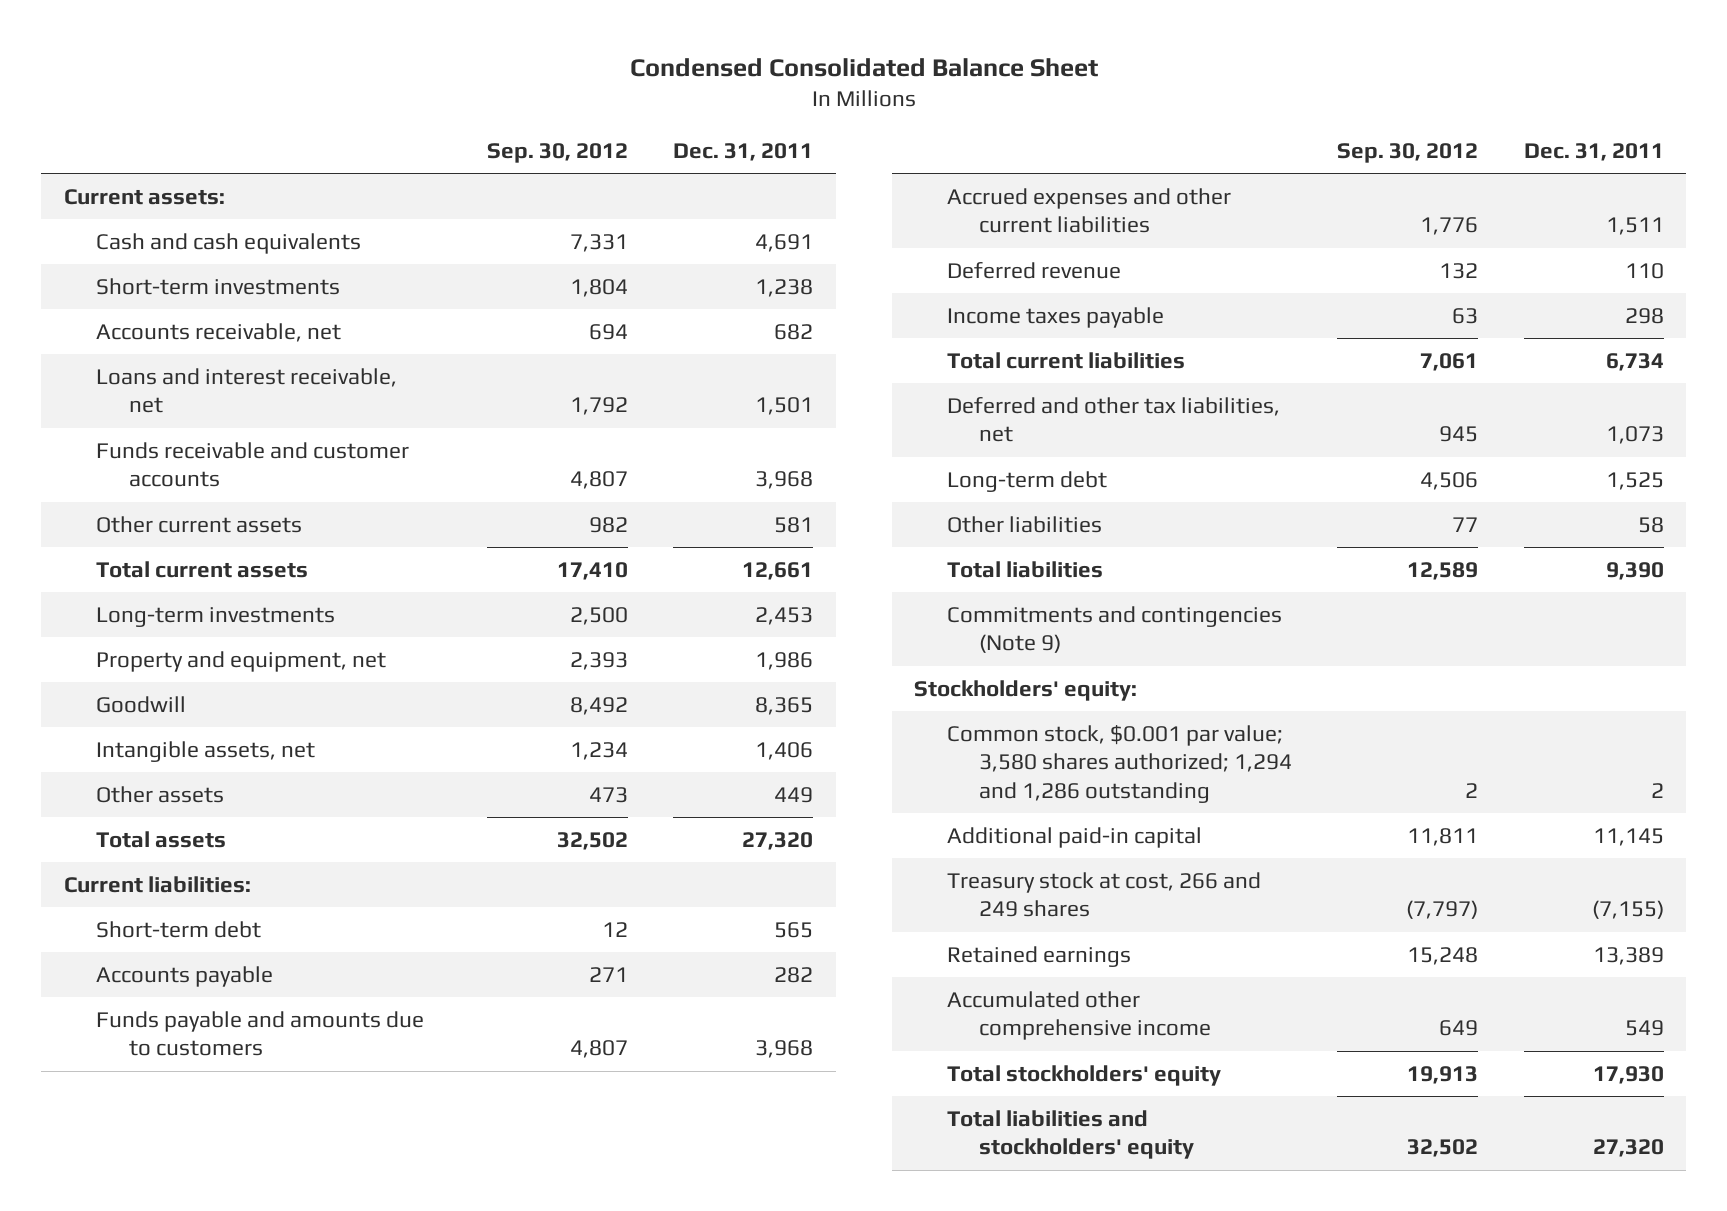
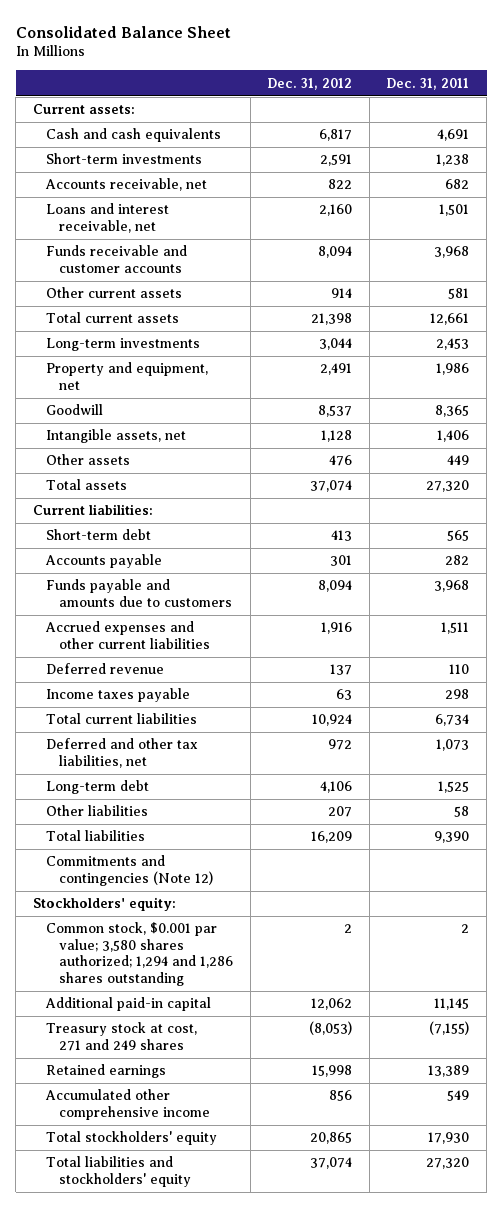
- Condensed Consolidated Balance Sheet
+ Consolidated Balance Sheet
- | Sep. 30, 2012 | Dec. 31, 2011
+ | Dec. 31, 2012 | Dec. 31, 2011
- Commitments and contingencies (Note 9)
+ Commitments and contingencies (Note 12)
- Common stock, $0.001 par value; 3,580 shares authorized; 1,294 and 1,286 outstanding | 2 | 2
+ Common stock, $0.001 par value; 3,580 shares authorized; 1,294 and 1,286 shares outstanding | 2 | 2
- Treasury stock at cost, 266 and 249 shares | (7,797) | (7,155)
+ Treasury stock at cost, 271 and 249 shares | (8,053) | (7,155)

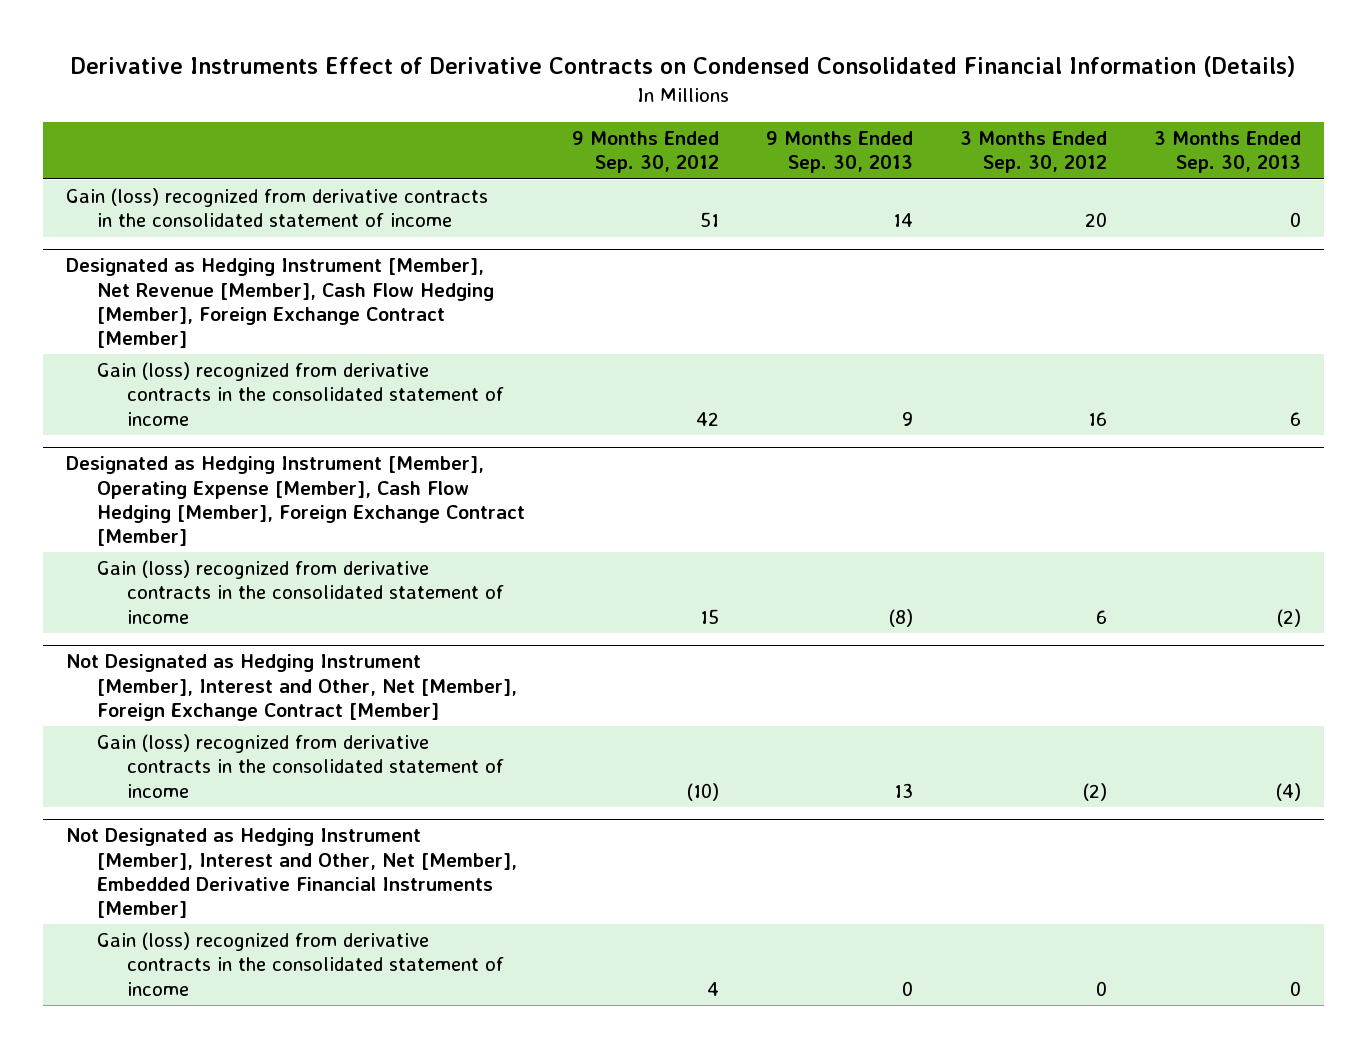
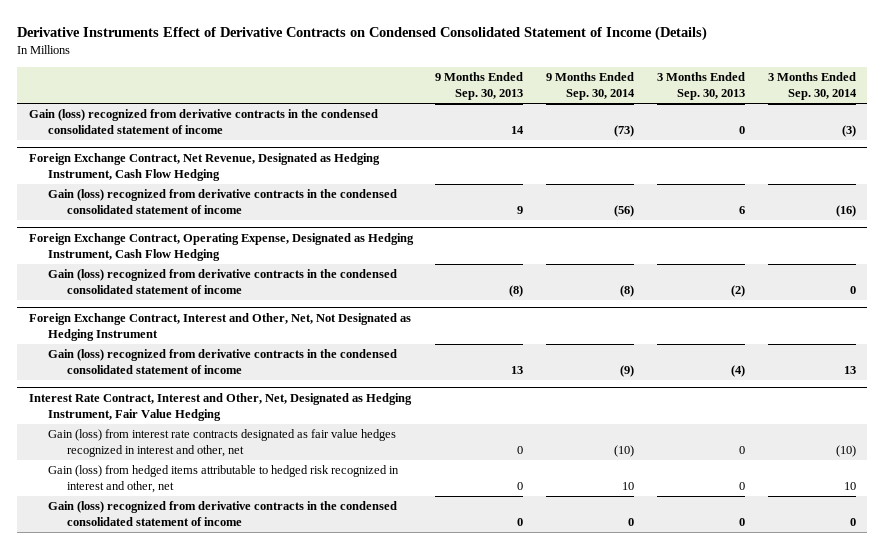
- Derivative Instruments Effect of Derivative Contracts on Condensed Consolidated Financial Information (Details)
+ Derivative Instruments Effect of Derivative Contracts on Condensed Consolidated Statement of Income (Details)
- | 9 Months Ended Sep. 30, 2012 | 9 Months Ended Sep. 30, 2013 | 3 Months Ended Sep. 30, 2012 | 3 Months Ended Sep. 30, 2013
+ | 9 Months Ended Sep. 30, 2013 | 9 Months Ended Sep. 30, 2014 | 3 Months Ended Sep. 30, 2013 | 3 Months Ended Sep. 30, 2014
- Gain (loss) recognized from derivative contracts in the consolidated statement of income | 51 | 14 | 20 | 0
- Designated as Hedging Instrument [Member], Net Revenue [Member], Cash Flow Hedging [Member], Foreign Exchange Contract [Member]
- Gain (loss) recognized from derivative contracts in the consolidated statement of income | 42 | 9 | 16 | 6
- Designated as Hedging Instrument [Member], Operating Expense [Member], Cash Flow Hedging [Member], Foreign Exchange Contract [Member]
- Gain (loss) recognized from derivative contracts in the consolidated statement of income | 15 | (8) | 6 | (2)
- Not Designated as Hedging Instrument [Member], Interest and Other, Net [Member], Foreign Exchange Contract [Member]
- Gain (loss) recognized from derivative contracts in the consolidated statement of income | (10) | 13 | (2) | (4)
- Not Designated as Hedging Instrument [Member], Interest and Other, Net [Member], Embedded Derivative Financial Instruments [Member]
- Gain (loss) recognized from derivative contracts in the consolidated statement of income | 4 | 0 | 0 | 0
+ Gain (loss) recognized from derivative contracts in the condensed consolidated statement of income | 14 | (73) | 0 | (3)
+ Foreign Exchange Contract, Net Revenue, Designated as Hedging Instrument, Cash Flow Hedging
+ Gain (loss) recognized from derivative contracts in the condensed consolidated statement of income | 9 | (56) | 6 | (16)
+ Foreign Exchange Contract, Operating Expense, Designated as Hedging Instrument, Cash Flow Hedging
+ Gain (loss) recognized from derivative contracts in the condensed consolidated statement of income | (8) | (8) | (2) | 0
+ Foreign Exchange Contract, Interest and Other, Net, Not Designated as Hedging Instrument
+ Gain (loss) recognized from derivative contracts in the condensed consolidated statement of income | 13 | (9) | (4) | 13
+ Interest Rate Contract, Interest and Other, Net, Designated as Hedging Instrument, Fair Value Hedging
+ Gain (loss) from interest rate contracts designated as fair value hedges recognized in interest and other, net | 0 | (10) | 0 | (10)
+ Gain (loss) from hedged items attributable to hedged risk recognized in interest and other, net | 0 | 10 | 0 | 10
+ Gain (loss) recognized from derivative contracts in the condensed consolidated statement of income | 0 | 0 | 0 | 0

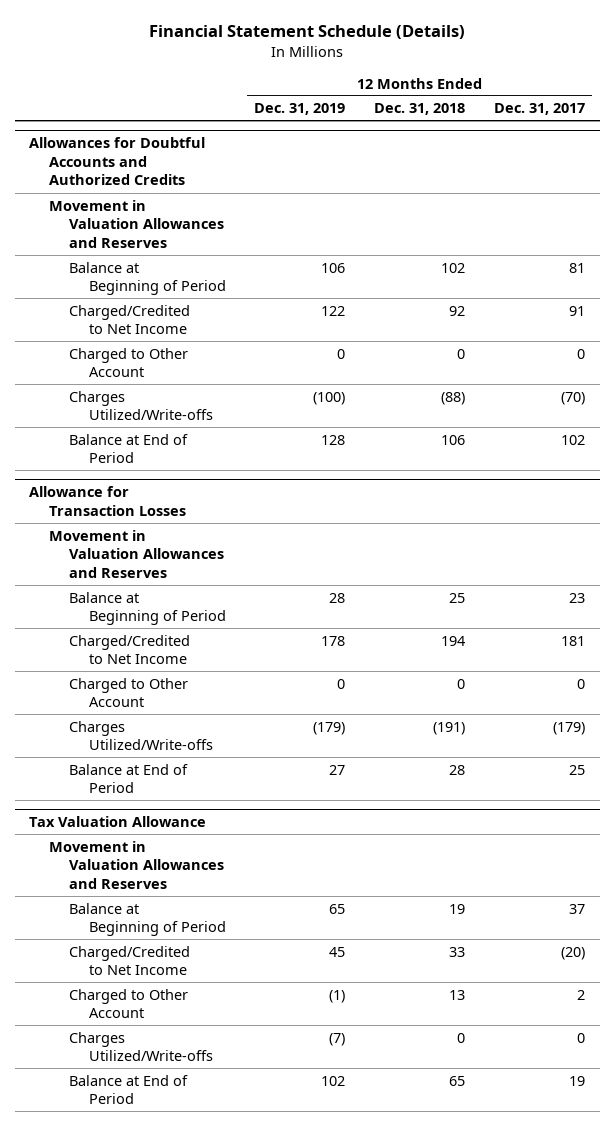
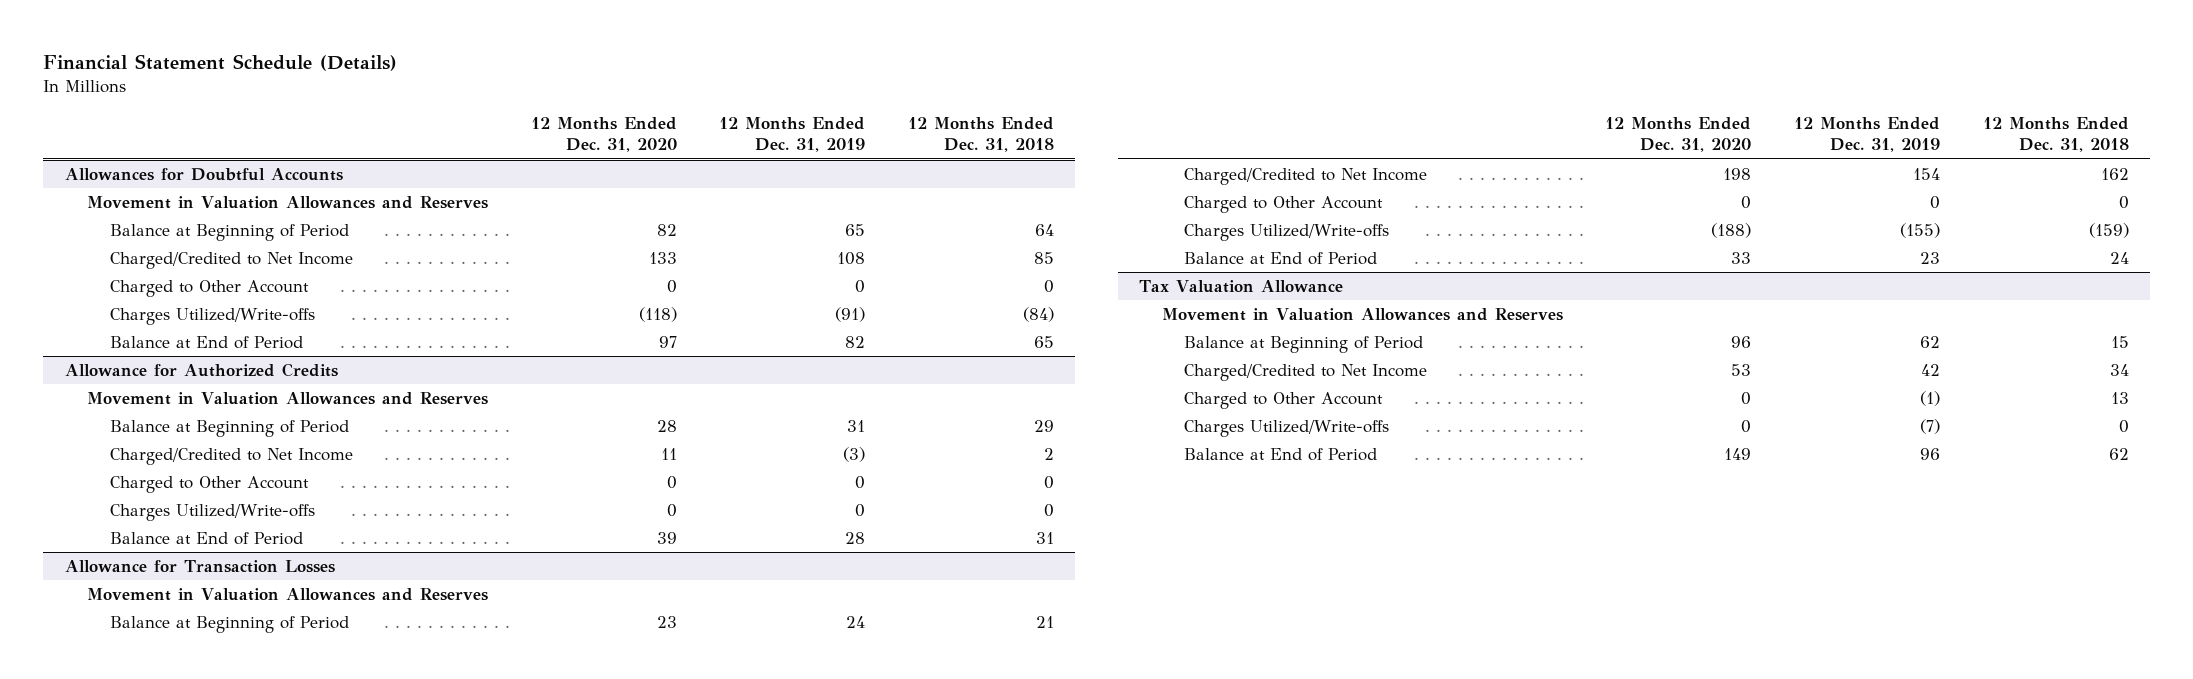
- | 12 Months Ended Dec. 31, 2019 | 12 Months Ended Dec. 31, 2018 | 12 Months Ended Dec. 31, 2017
+ | 12 Months Ended Dec. 31, 2020 | 12 Months Ended Dec. 31, 2019 | 12 Months Ended Dec. 31, 2018
- Allowances for Doubtful Accounts and Authorized Credits
+ Allowances for Doubtful Accounts
- Balance at Beginning of Period | 106 | 102 | 81
- Charged/Credited to Net Income | 122 | 92 | 91
+ Balance at Beginning of Period | 82 | 65 | 64
+ Charged/Credited to Net Income | 133 | 108 | 85
- Charges Utilized/Write-offs | (100) | (88) | (70)
- Balance at End of Period | 128 | 106 | 102
+ Charges Utilized/Write-offs | (118) | (91) | (84)
+ Balance at End of Period | 97 | 82 | 65
+ Allowance for Authorized Credits
+ Movement in Valuation Allowances and Reserves
+ Balance at Beginning of Period | 28 | 31 | 29
+ Charged/Credited to Net Income | 11 | (3) | 2
+ Charged to Other Account | 0 | 0 | 0
+ Charges Utilized/Write-offs | 0 | 0 | 0
+ Balance at End of Period | 39 | 28 | 31
@ Allowance for Transaction Losses
- Balance at Beginning of Period | 28 | 25 | 23
- Charged/Credited to Net Income | 178 | 194 | 181
+ Balance at Beginning of Period | 23 | 24 | 21
+ Charged/Credited to Net Income | 198 | 154 | 162
- Charges Utilized/Write-offs | (179) | (191) | (179)
- Balance at End of Period | 27 | 28 | 25
+ Charges Utilized/Write-offs | (188) | (155) | (159)
+ Balance at End of Period | 33 | 23 | 24
@ Tax Valuation Allowance
- Balance at Beginning of Period | 65 | 19 | 37
- Charged/Credited to Net Income | 45 | 33 | (20)
+ Balance at Beginning of Period | 96 | 62 | 15
+ Charged/Credited to Net Income | 53 | 42 | 34
- Balance at End of Period | 102 | 65 | 19
+ Balance at End of Period | 149 | 96 | 62

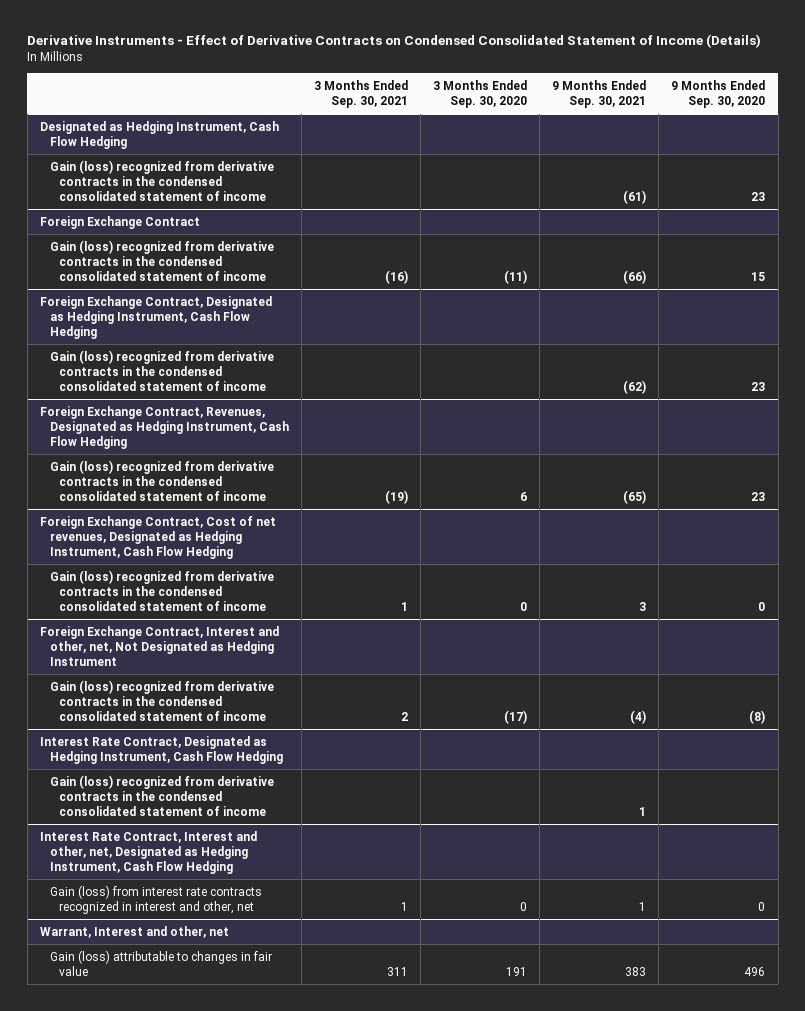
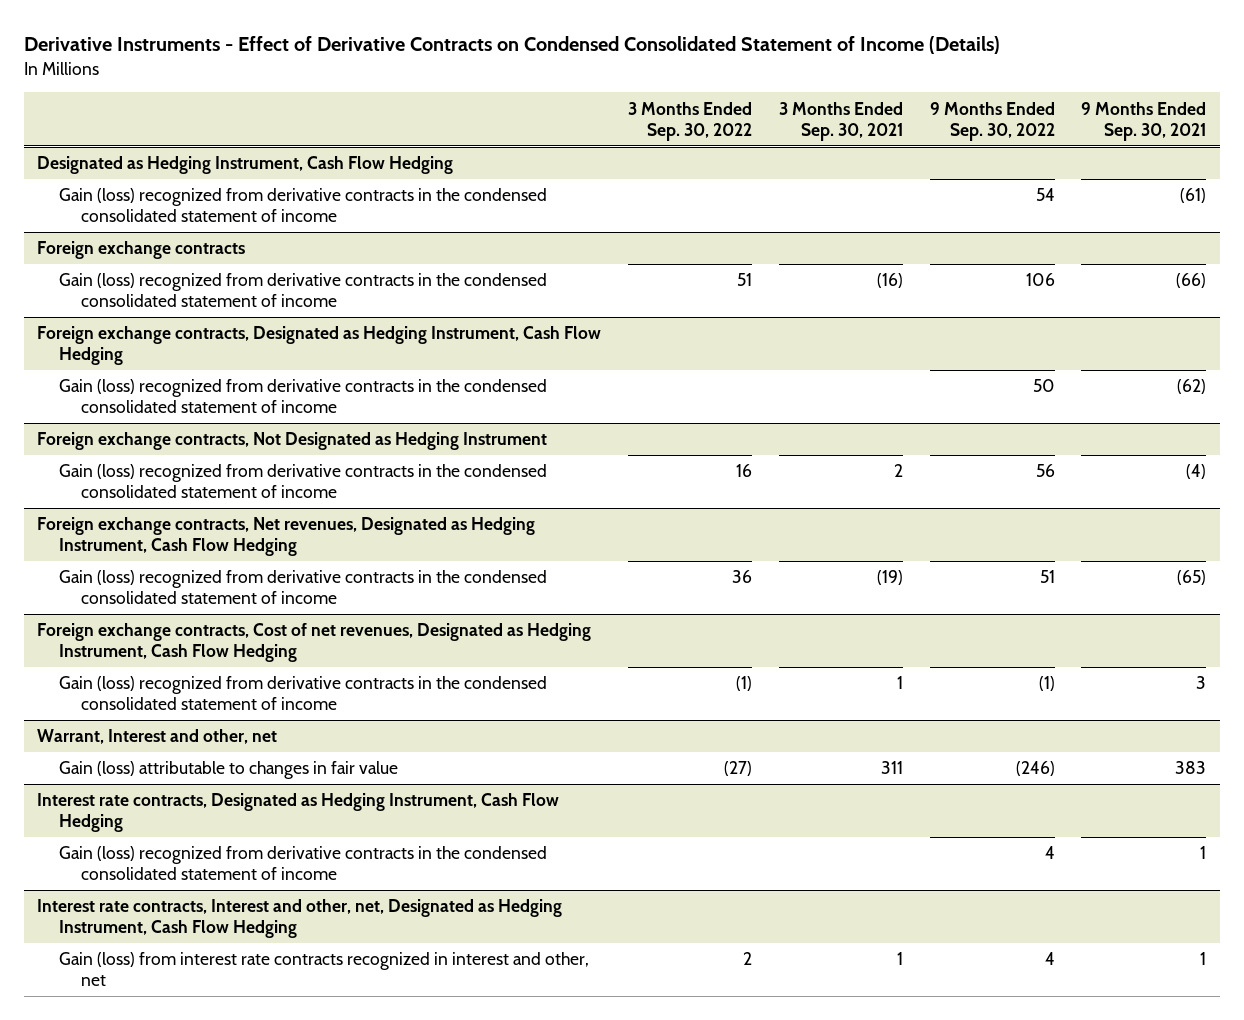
- | 3 Months Ended Sep. 30, 2021 | 3 Months Ended Sep. 30, 2020 | 9 Months Ended Sep. 30, 2021 | 9 Months Ended Sep. 30, 2020
+ | 3 Months Ended Sep. 30, 2022 | 3 Months Ended Sep. 30, 2021 | 9 Months Ended Sep. 30, 2022 | 9 Months Ended Sep. 30, 2021
- Foreign Exchange Contract
+ Foreign exchange contracts
- Foreign Exchange Contract, Designated as Hedging Instrument, Cash Flow Hedging
+ Foreign exchange contracts, Designated as Hedging Instrument, Cash Flow Hedging
- Foreign Exchange Contract, Revenues, Designated as Hedging Instrument, Cash Flow Hedging
+ Foreign exchange contracts, Not Designated as Hedging Instrument
+ Gain (loss) recognized from derivative contracts in the condensed consolidated statement of income | 16 | 2 | 56 | (4)
+ Foreign exchange contracts, Net revenues, Designated as Hedging Instrument, Cash Flow Hedging
- Foreign Exchange Contract, Cost of net revenues, Designated as Hedging Instrument, Cash Flow Hedging
+ Foreign exchange contracts, Cost of net revenues, Designated as Hedging Instrument, Cash Flow Hedging
- Foreign Exchange Contract, Interest and other, net, Not Designated as Hedging Instrument
- Gain (loss) recognized from derivative contracts in the condensed consolidated statement of income | 2 | (17) | (4) | (8)
- Interest Rate Contract, Designated as Hedging Instrument, Cash Flow Hedging
- Gain (loss) recognized from derivative contracts in the condensed consolidated statement of income | | | 1 |
- Interest Rate Contract, Interest and other, net, Designated as Hedging Instrument, Cash Flow Hedging
- Gain (loss) from interest rate contracts recognized in interest and other, net | 1 | 0 | 1 | 0
+ Interest rate contracts, Designated as Hedging Instrument, Cash Flow Hedging
+ Gain (loss) recognized from derivative contracts in the condensed consolidated statement of income | | | 4 | 1
+ Interest rate contracts, Interest and other, net, Designated as Hedging Instrument, Cash Flow Hedging
+ Gain (loss) from interest rate contracts recognized in interest and other, net | 2 | 1 | 4 | 1

